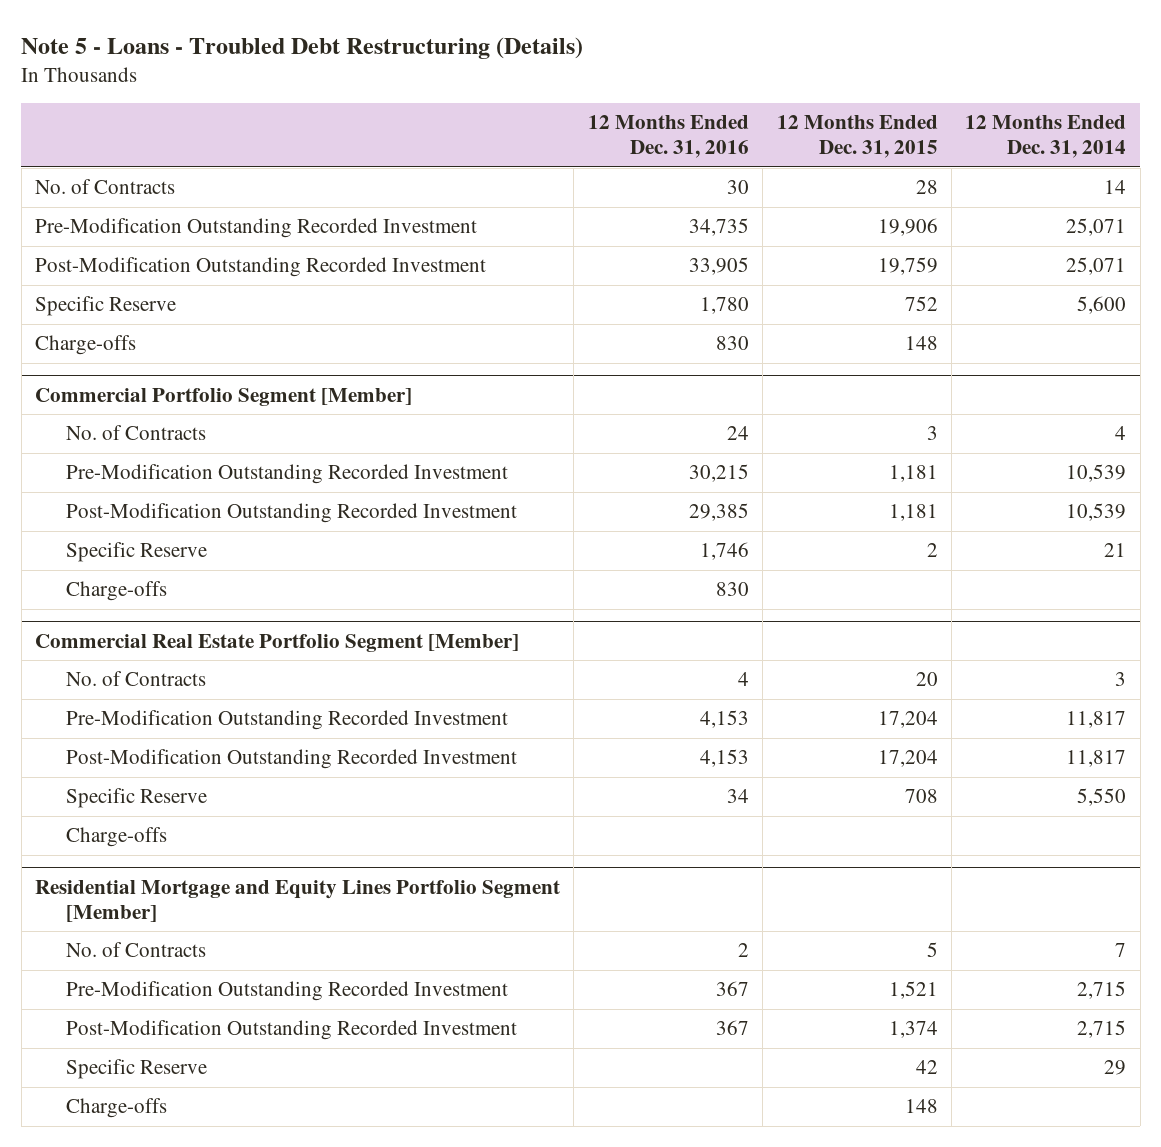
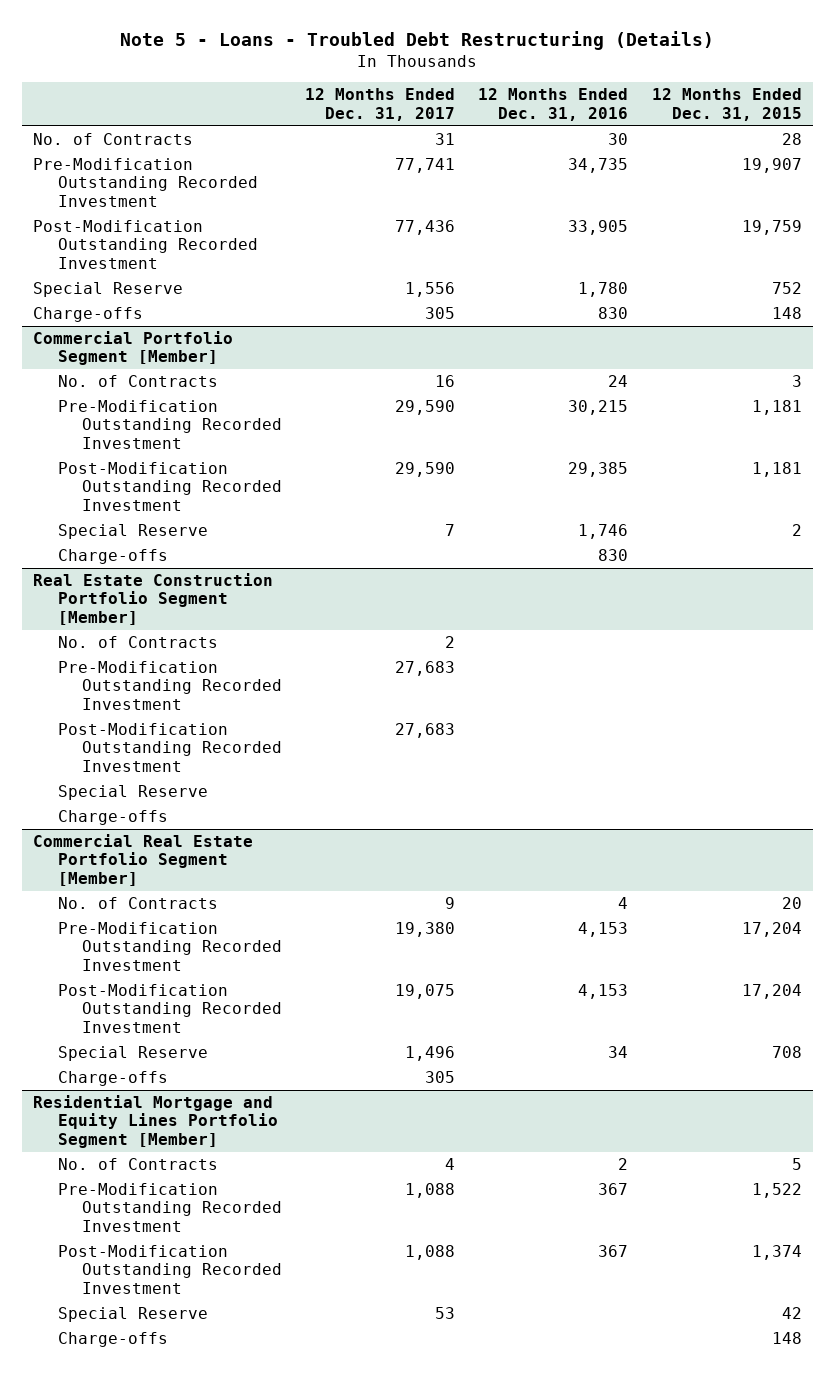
- | 12 Months Ended Dec. 31, 2016 | 12 Months Ended Dec. 31, 2015 | 12 Months Ended Dec. 31, 2014
+ | 12 Months Ended Dec. 31, 2017 | 12 Months Ended Dec. 31, 2016 | 12 Months Ended Dec. 31, 2015
- Pre-Modification Outstanding Recorded Investment | 34,735 | 19,906 | 25,071
+ Pre-Modification Outstanding Recorded Investment | 77,741 | 34,735 | 19,907
- Specific Reserve | 1,780 | 752 | 5,600
+ Special Reserve | 1,556 | 1,780 | 752
@ Commercial Portfolio Segment [Member]
- Specific Reserve | 1,746 | 2 | 21
+ Special Reserve | 7 | 1,746 | 2
+ Real Estate Construction Portfolio Segment [Member]
+ No. of Contracts | 2 | |
+ Pre-Modification Outstanding Recorded Investment | 27,683 | |
+ Post-Modification Outstanding Recorded Investment | 27,683 | |
+ Special Reserve
+ Charge-offs
@ Commercial Real Estate Portfolio Segment [Member]
- Specific Reserve | 34 | 708 | 5,550
+ Special Reserve | 1,496 | 34 | 708
@ Residential Mortgage and Equity Lines Portfolio Segment [Member]
- Pre-Modification Outstanding Recorded Investment | 367 | 1,521 | 2,715
+ Pre-Modification Outstanding Recorded Investment | 1,088 | 367 | 1,522
- Specific Reserve | | 42 | 29
+ Special Reserve | 53 | | 42

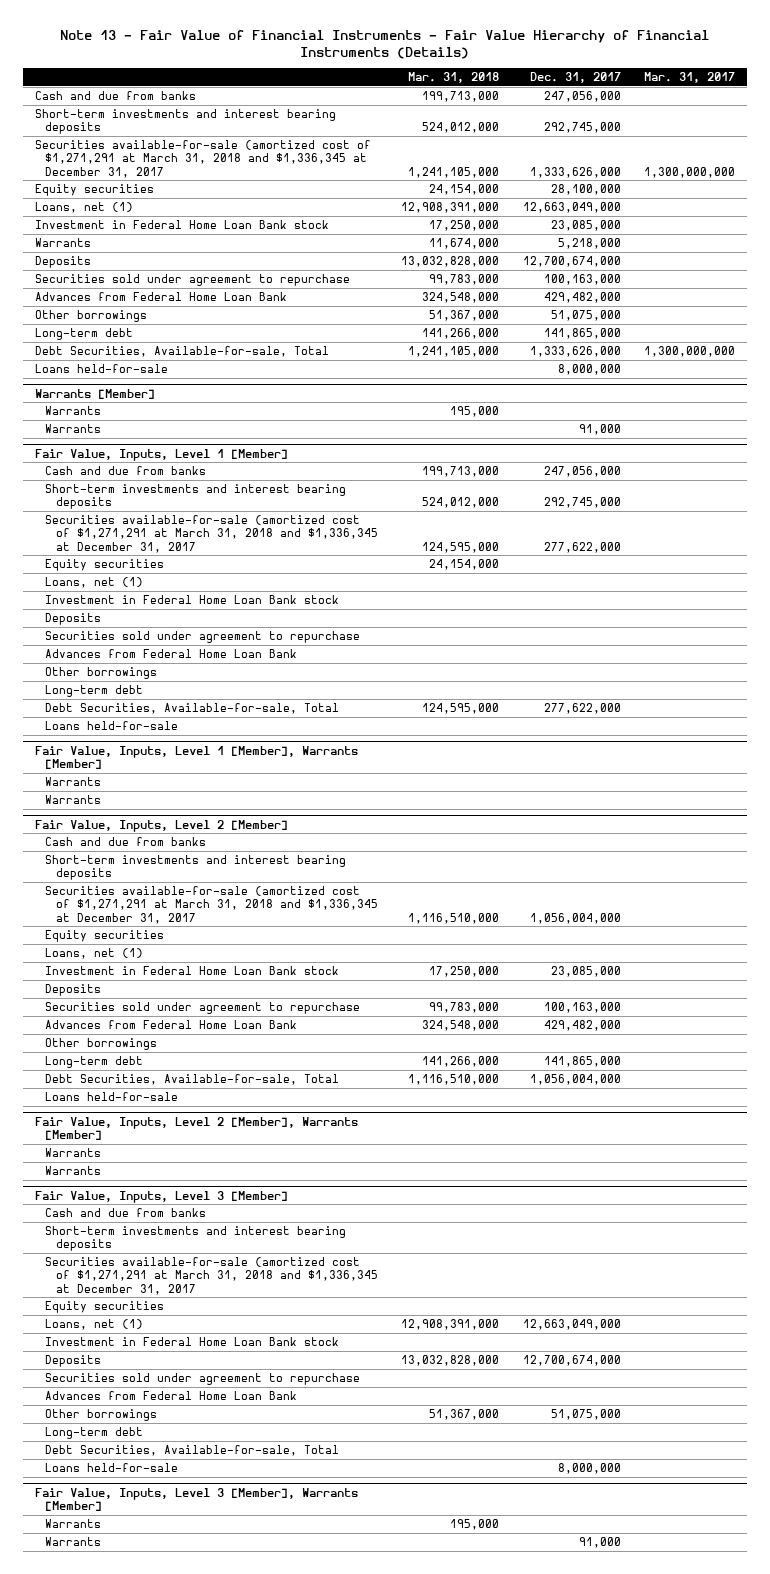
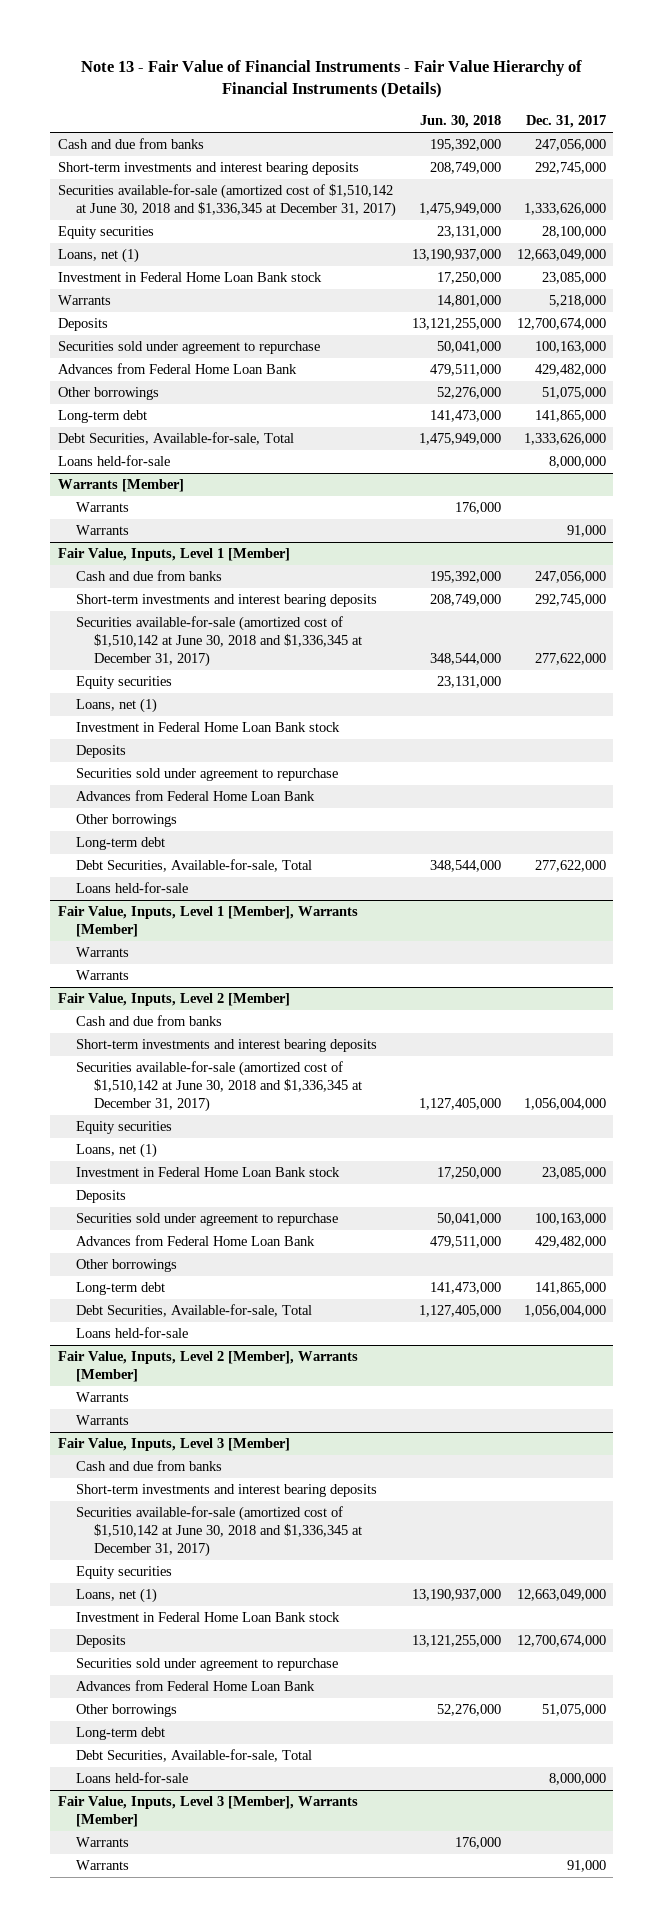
- | Mar. 31, 2018 | Dec. 31, 2017 | Mar. 31, 2017
+ | Jun. 30, 2018 | Dec. 31, 2017
- Securities available-for-sale (amortized cost of $1,271,291 at March 31, 2018 and $1,336,345 at December 31, 2017 | 1,241,105,000 | 1,333,626,000 | 1,300,000,000
+ Securities available-for-sale (amortized cost of $1,510,142 at June 30, 2018 and $1,336,345 at December 31, 2017) | 1,475,949,000 | 1,333,626,000
@ Fair Value, Inputs, Level 1 [Member]
- Securities available-for-sale (amortized cost of $1,271,291 at March 31, 2018 and $1,336,345 at December 31, 2017 | 124,595,000 | 277,622,000 |
+ Securities available-for-sale (amortized cost of $1,510,142 at June 30, 2018 and $1,336,345 at December 31, 2017) | 348,544,000 | 277,622,000
@ Fair Value, Inputs, Level 2 [Member]
- Securities available-for-sale (amortized cost of $1,271,291 at March 31, 2018 and $1,336,345 at December 31, 2017 | 1,116,510,000 | 1,056,004,000 |
+ Securities available-for-sale (amortized cost of $1,510,142 at June 30, 2018 and $1,336,345 at December 31, 2017) | 1,127,405,000 | 1,056,004,000
@ Fair Value, Inputs, Level 3 [Member]
- Securities available-for-sale (amortized cost of $1,271,291 at March 31, 2018 and $1,336,345 at December 31, 2017
+ Securities available-for-sale (amortized cost of $1,510,142 at June 30, 2018 and $1,336,345 at December 31, 2017)

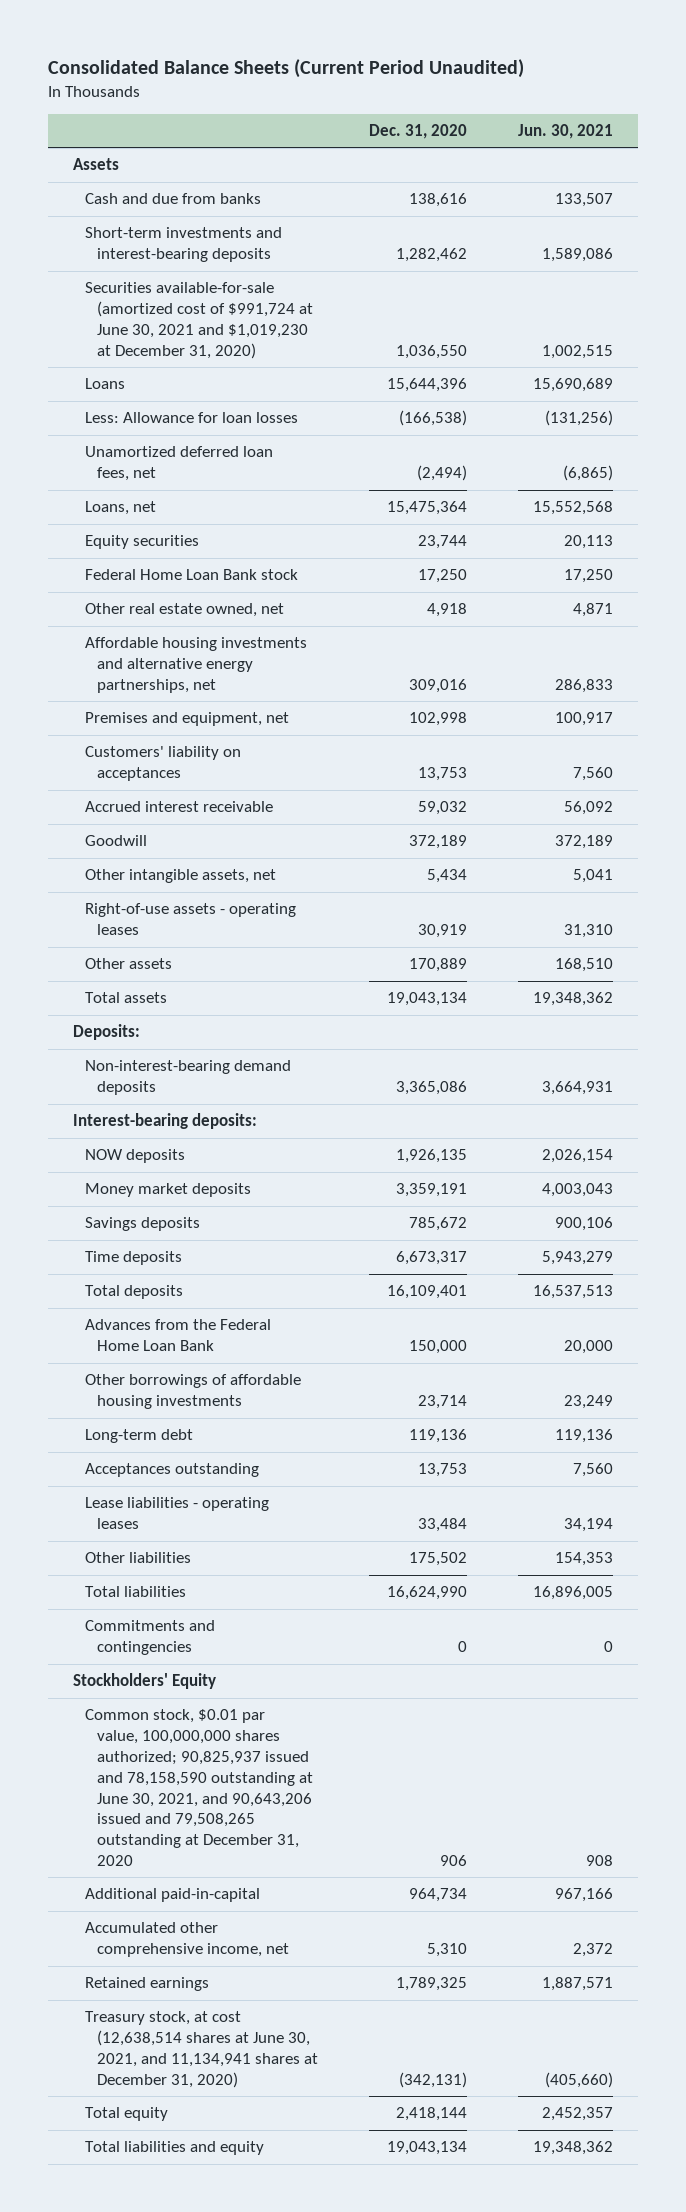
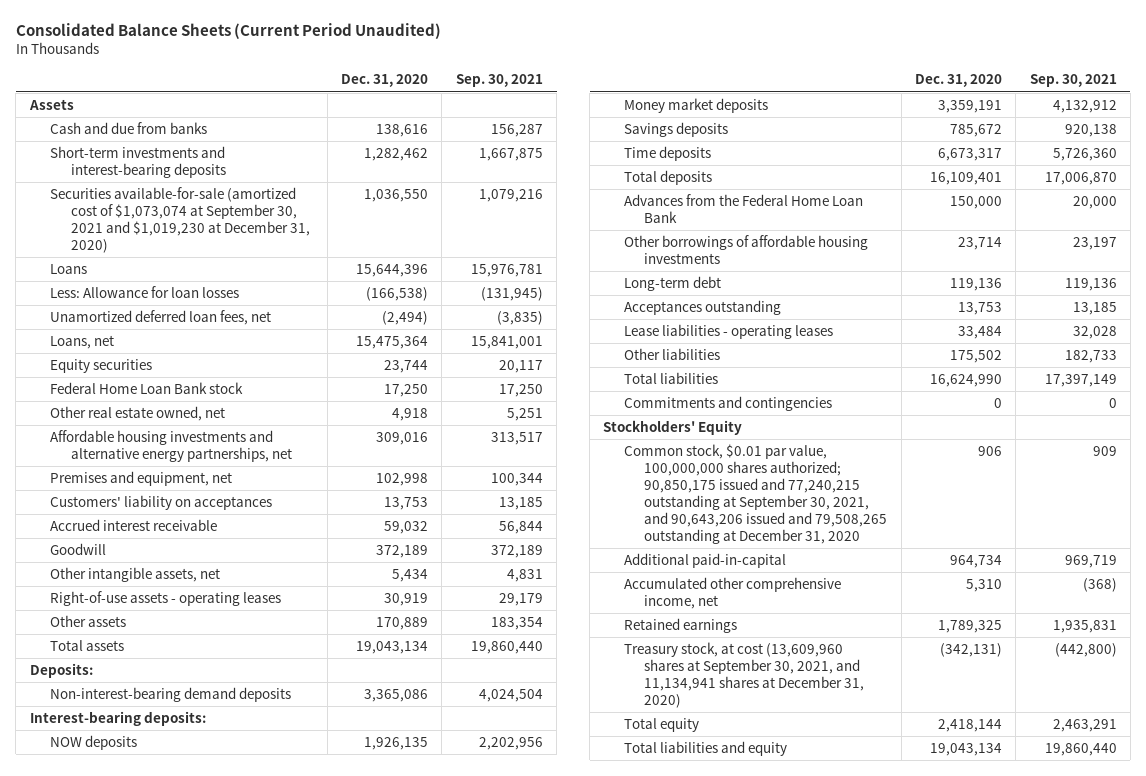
- | Dec. 31, 2020 | Jun. 30, 2021
+ | Dec. 31, 2020 | Sep. 30, 2021
- Securities available-for-sale (amortized cost of $991,724 at June 30, 2021 and $1,019,230 at December 31, 2020) | 1,036,550 | 1,002,515
+ Securities available-for-sale (amortized cost of $1,073,074 at September 30, 2021 and $1,019,230 at December 31, 2020) | 1,036,550 | 1,079,216
- Common stock, $0.01 par value, 100,000,000 shares authorized; 90,825,937 issued and 78,158,590 outstanding at June 30, 2021, and 90,643,206 issued and 79,508,265 outstanding at December 31, 2020 | 906 | 908
+ Common stock, $0.01 par value, 100,000,000 shares authorized; 90,850,175 issued and 77,240,215 outstanding at September 30, 2021, and 90,643,206 issued and 79,508,265 outstanding at December 31, 2020 | 906 | 909
- Treasury stock, at cost (12,638,514 shares at June 30, 2021, and 11,134,941 shares at December 31, 2020) | (342,131) | (405,660)
+ Treasury stock, at cost (13,609,960 shares at September 30, 2021, and 11,134,941 shares at December 31, 2020) | (342,131) | (442,800)

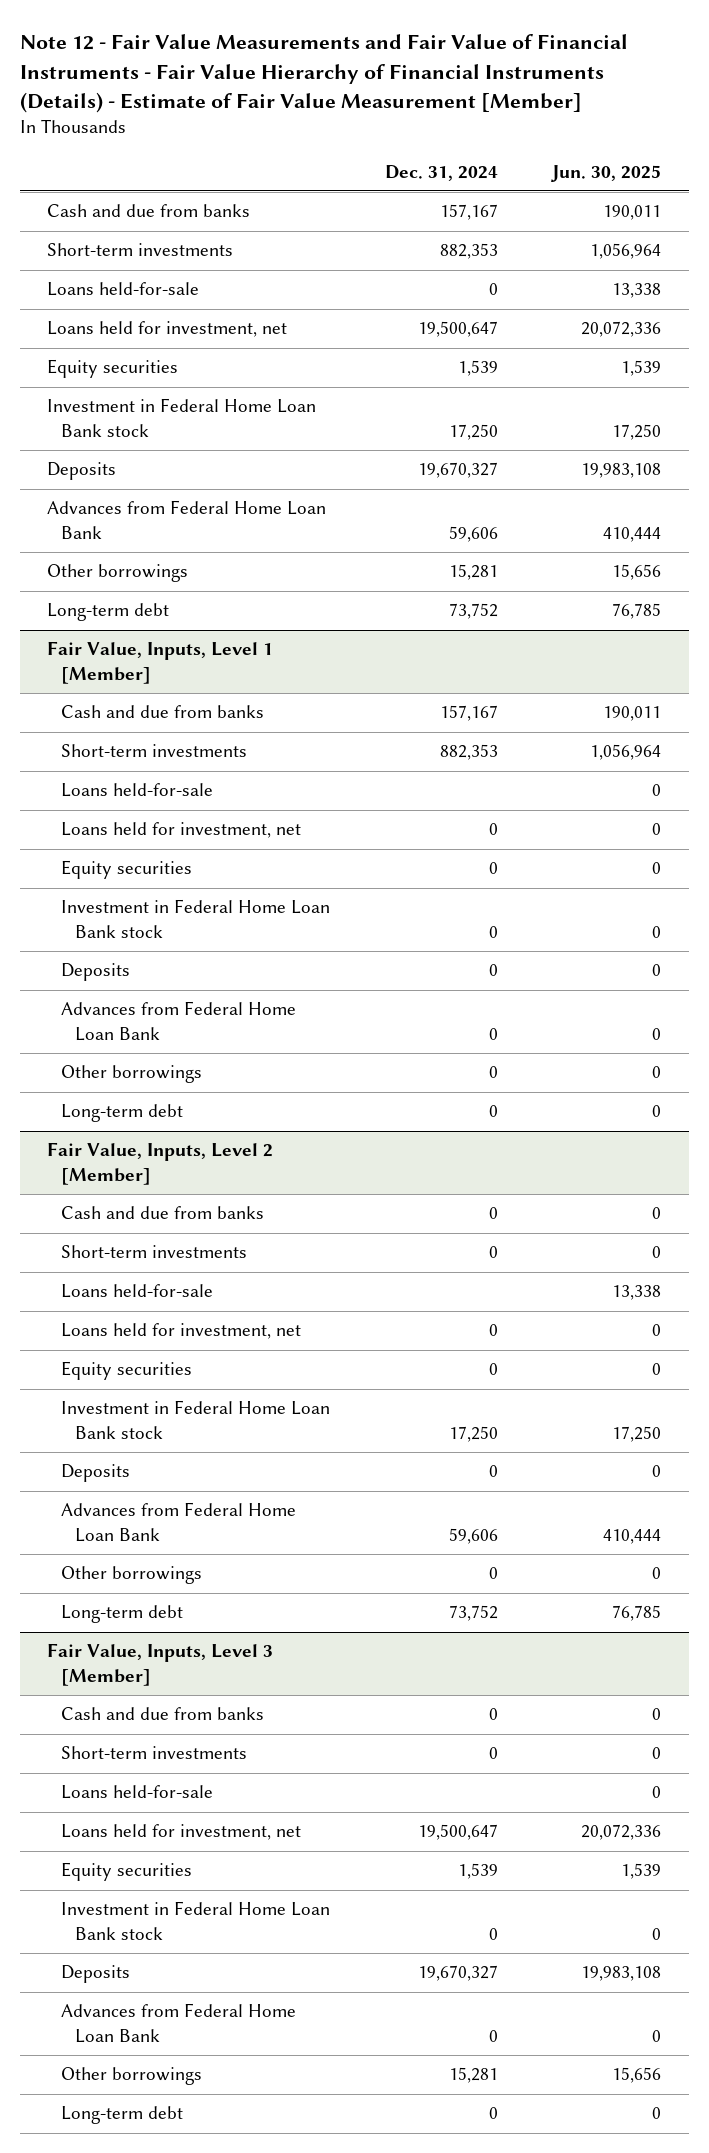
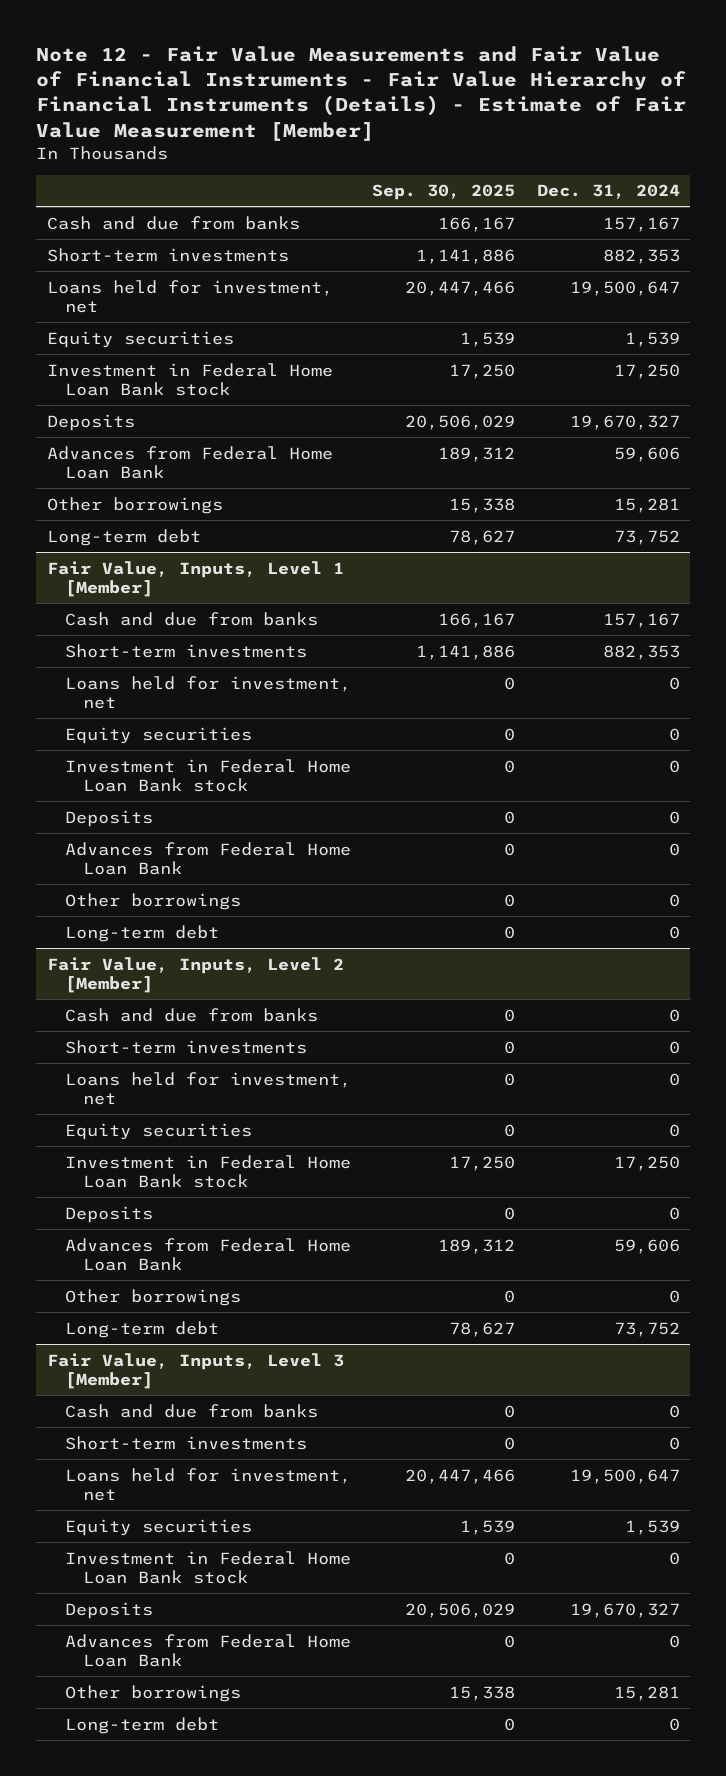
- | Dec. 31, 2024 | Jun. 30, 2025
+ | Sep. 30, 2025 | Dec. 31, 2024
- Loans held-for-sale | 0 | 13,338
@ Fair Value, Inputs, Level 1 [Member]
- Loans held-for-sale | | 0
@ Fair Value, Inputs, Level 2 [Member]
- Loans held-for-sale | | 13,338
@ Fair Value, Inputs, Level 3 [Member]
- Loans held-for-sale | | 0

